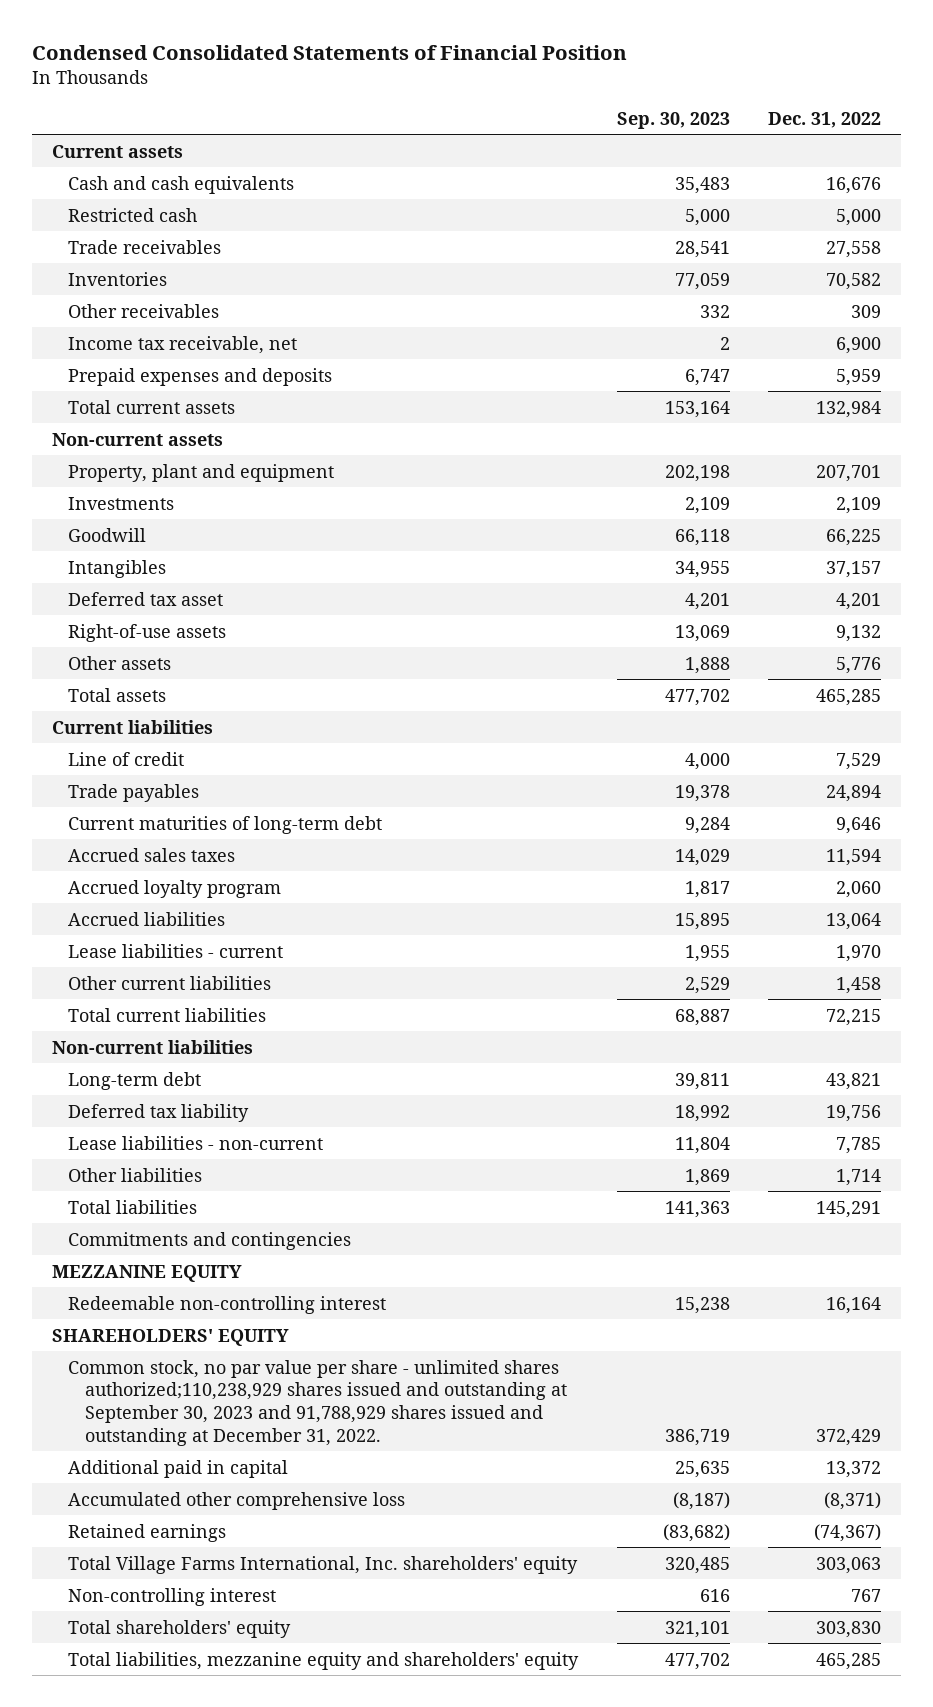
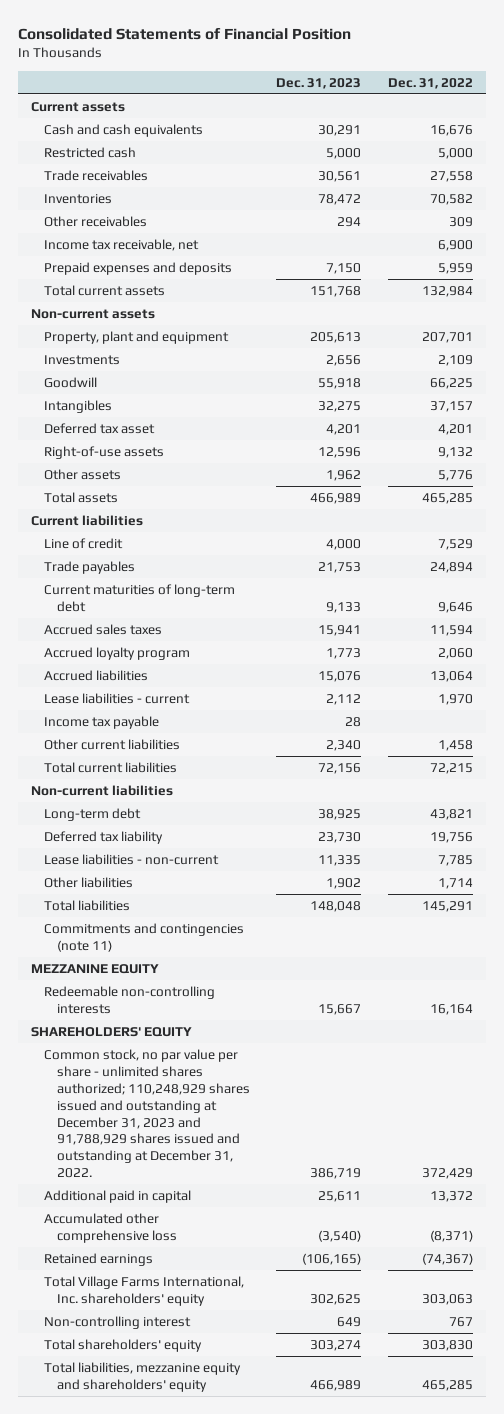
- Condensed Consolidated Statements of Financial Position
+ Consolidated Statements of Financial Position
- | Sep. 30, 2023 | Dec. 31, 2022
+ | Dec. 31, 2023 | Dec. 31, 2022
+ Income tax payable | 28 |
- Commitments and contingencies
+ Commitments and contingencies (note 11)
- Redeemable non-controlling interest | 15,238 | 16,164
+ Redeemable non-controlling interests | 15,667 | 16,164
- Common stock, no par value per share - unlimited shares authorized;110,238,929 shares issued and outstanding at September 30, 2023 and 91,788,929 shares issued and outstanding at December 31, 2022. | 386,719 | 372,429
+ Common stock, no par value per share - unlimited shares authorized; 110,248,929 shares issued and outstanding at December 31, 2023 and 91,788,929 shares issued and outstanding at December 31, 2022. | 386,719 | 372,429

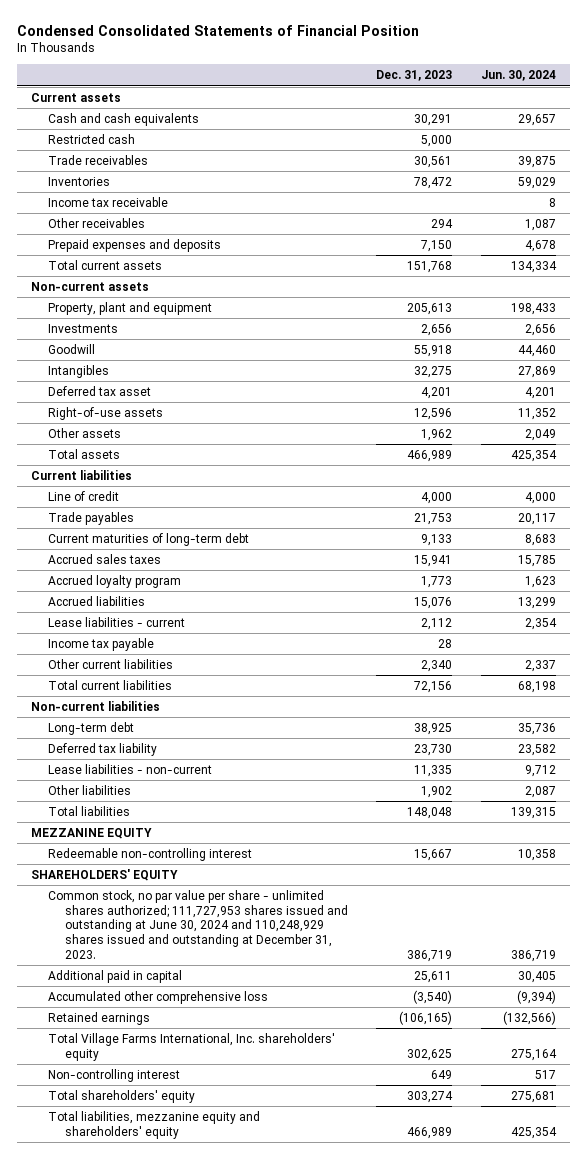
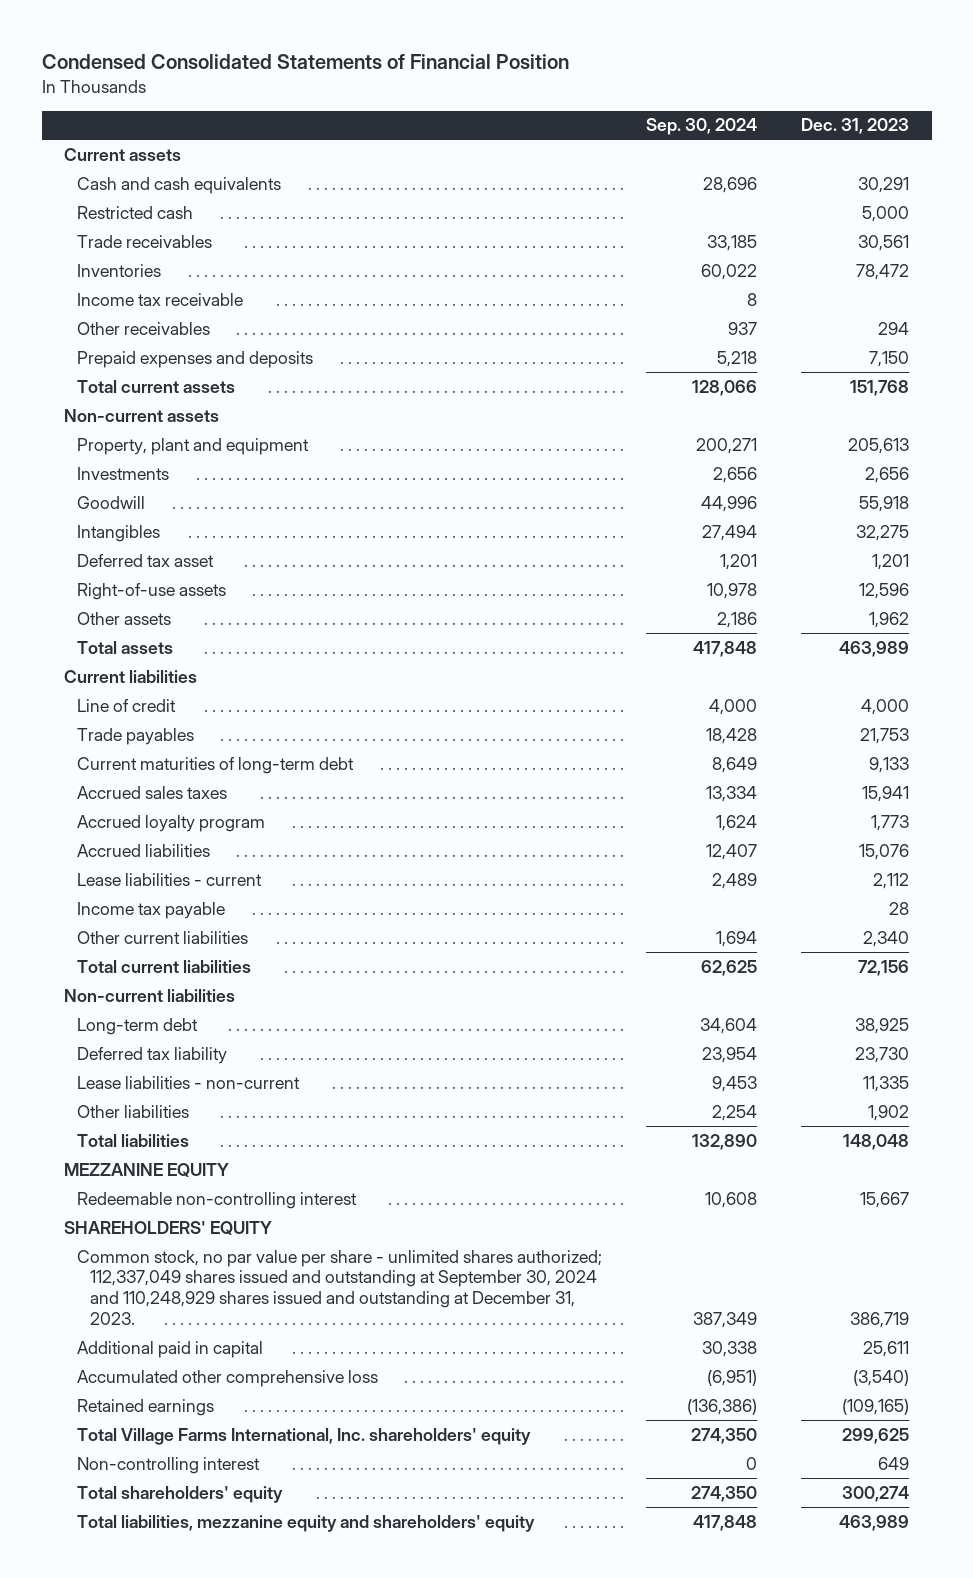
- | Dec. 31, 2023 | Jun. 30, 2024
+ | Sep. 30, 2024 | Dec. 31, 2023
- Deferred tax asset | 4,201 | 4,201
+ Deferred tax asset | 1,201 | 1,201
- Total assets | 466,989 | 425,354
+ Total assets | 417,848 | 463,989
- Common stock, no par value per share - unlimited shares authorized; 111,727,953 shares issued and outstanding at June 30, 2024 and 110,248,929 shares issued and outstanding at December 31, 2023. | 386,719 | 386,719
+ Common stock, no par value per share - unlimited shares authorized; 112,337,049 shares issued and outstanding at September 30, 2024 and 110,248,929 shares issued and outstanding at December 31, 2023. | 387,349 | 386,719
- Retained earnings | (106,165) | (132,566)
- Total Village Farms International, Inc. shareholders' equity | 302,625 | 275,164
+ Retained earnings | (136,386) | (109,165)
+ Total Village Farms International, Inc. shareholders' equity | 274,350 | 299,625
- Total shareholders' equity | 303,274 | 275,681
- Total liabilities, mezzanine equity and shareholders' equity | 466,989 | 425,354
+ Total shareholders' equity | 274,350 | 300,274
+ Total liabilities, mezzanine equity and shareholders' equity | 417,848 | 463,989

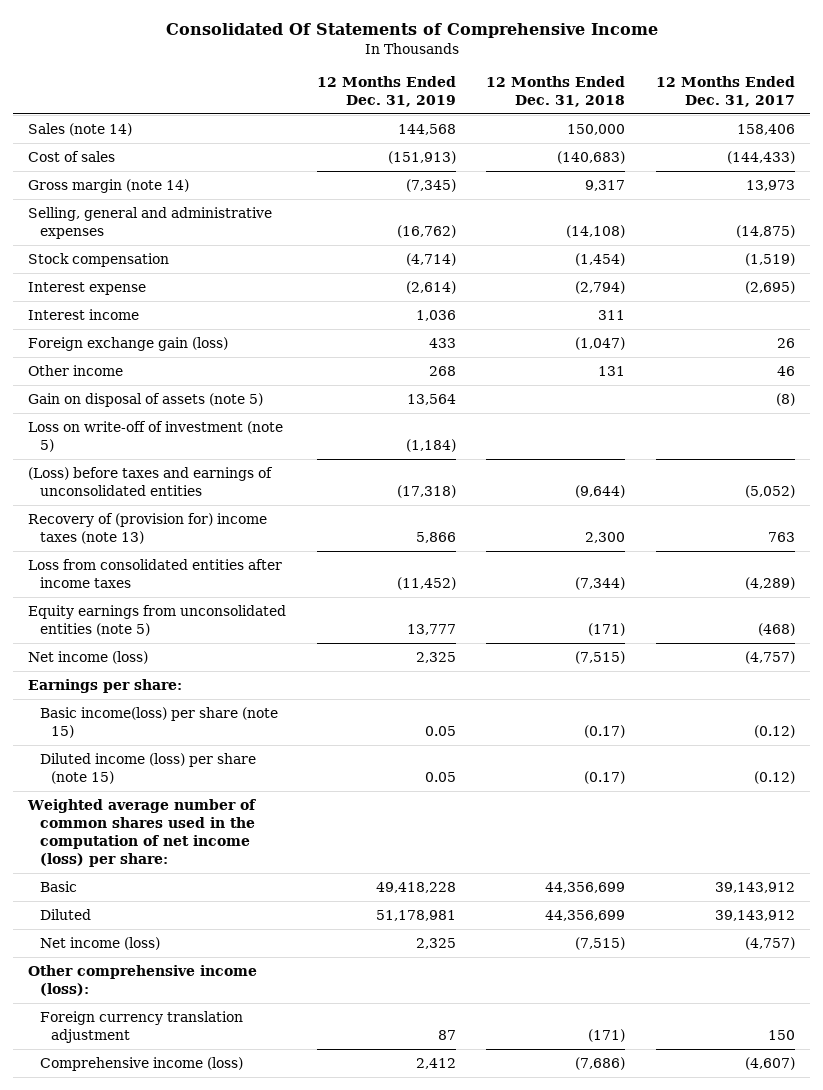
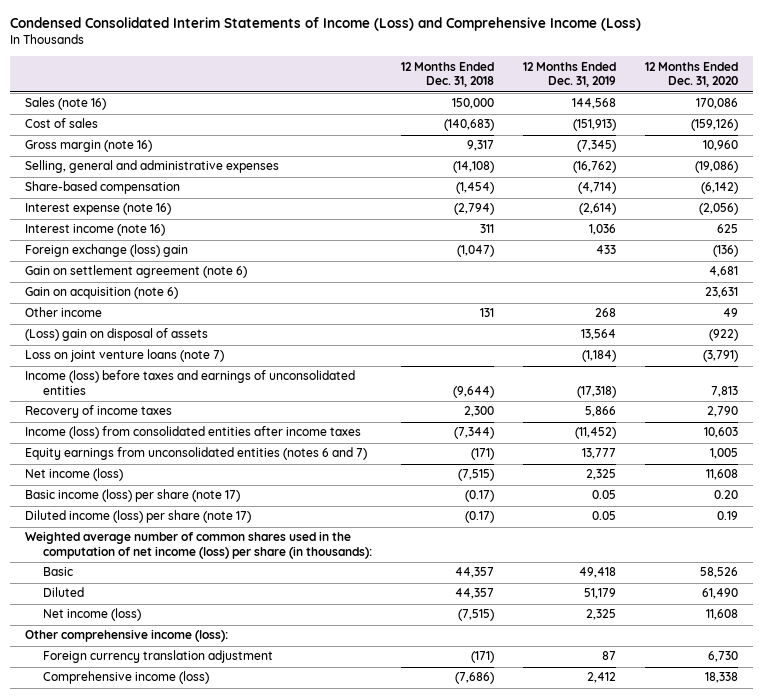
- Consolidated Of Statements of Comprehensive Income
+ Condensed Consolidated Interim Statements of Income (Loss) and Comprehensive Income (Loss)
- | 12 Months Ended Dec. 31, 2019 | 12 Months Ended Dec. 31, 2018 | 12 Months Ended Dec. 31, 2017
+ | 12 Months Ended Dec. 31, 2018 | 12 Months Ended Dec. 31, 2019 | 12 Months Ended Dec. 31, 2020
- Sales (note 14) | 144,568 | 150,000 | 158,406
+ Sales (note 16) | 150,000 | 144,568 | 170,086
- Gross margin (note 14) | (7,345) | 9,317 | 13,973
+ Gross margin (note 16) | 9,317 | (7,345) | 10,960
- Stock compensation | (4,714) | (1,454) | (1,519)
- Interest expense | (2,614) | (2,794) | (2,695)
- Interest income | 1,036 | 311 |
- Foreign exchange gain (loss) | 433 | (1,047) | 26
+ Share-based compensation | (1,454) | (4,714) | (6,142)
+ Interest expense (note 16) | (2,794) | (2,614) | (2,056)
+ Interest income (note 16) | 311 | 1,036 | 625
+ Foreign exchange (loss) gain | (1,047) | 433 | (136)
+ Gain on settlement agreement (note 6) | | | 4,681
+ Gain on acquisition (note 6) | | | 23,631
- Gain on disposal of assets (note 5) | 13,564 | | (8)
- Loss on write-off of investment (note 5) | (1,184) | |
- (Loss) before taxes and earnings of unconsolidated entities | (17,318) | (9,644) | (5,052)
- Recovery of (provision for) income taxes (note 13) | 5,866 | 2,300 | 763
- Loss from consolidated entities after income taxes | (11,452) | (7,344) | (4,289)
- Equity earnings from unconsolidated entities (note 5) | 13,777 | (171) | (468)
+ (Loss) gain on disposal of assets | | 13,564 | (922)
+ Loss on joint venture loans (note 7) | | (1,184) | (3,791)
+ Income (loss) before taxes and earnings of unconsolidated entities | (9,644) | (17,318) | 7,813
+ Recovery of income taxes | 2,300 | 5,866 | 2,790
+ Income (loss) from consolidated entities after income taxes | (7,344) | (11,452) | 10,603
+ Equity earnings from unconsolidated entities (notes 6 and 7) | (171) | 13,777 | 1,005
- Earnings per share:
- Basic income(loss) per share (note 15) | 0.05 | (0.17) | (0.12)
- Diluted income (loss) per share (note 15) | 0.05 | (0.17) | (0.12)
- Weighted average number of common shares used in the computation of net income (loss) per share:
- Basic | 49,418,228 | 44,356,699 | 39,143,912
- Diluted | 51,178,981 | 44,356,699 | 39,143,912
+ Basic income (loss) per share (note 17) | (0.17) | 0.05 | 0.20
+ Diluted income (loss) per share (note 17) | (0.17) | 0.05 | 0.19
+ Weighted average number of common shares used in the computation of net income (loss) per share (in thousands):
+ Basic | 44,357 | 49,418 | 58,526
+ Diluted | 44,357 | 51,179 | 61,490

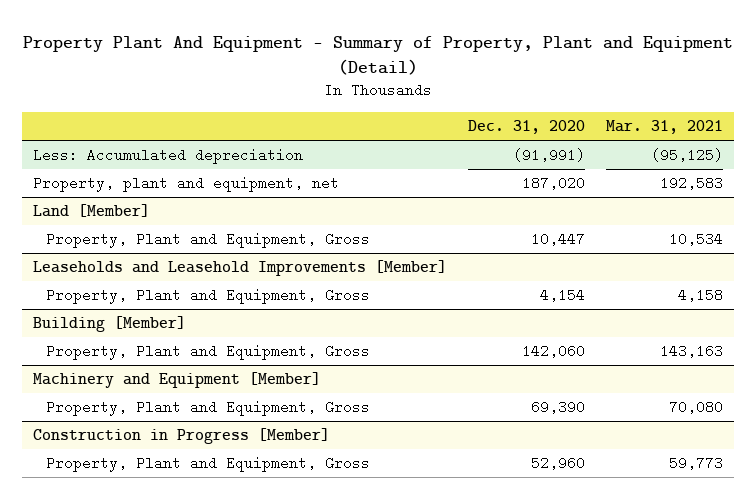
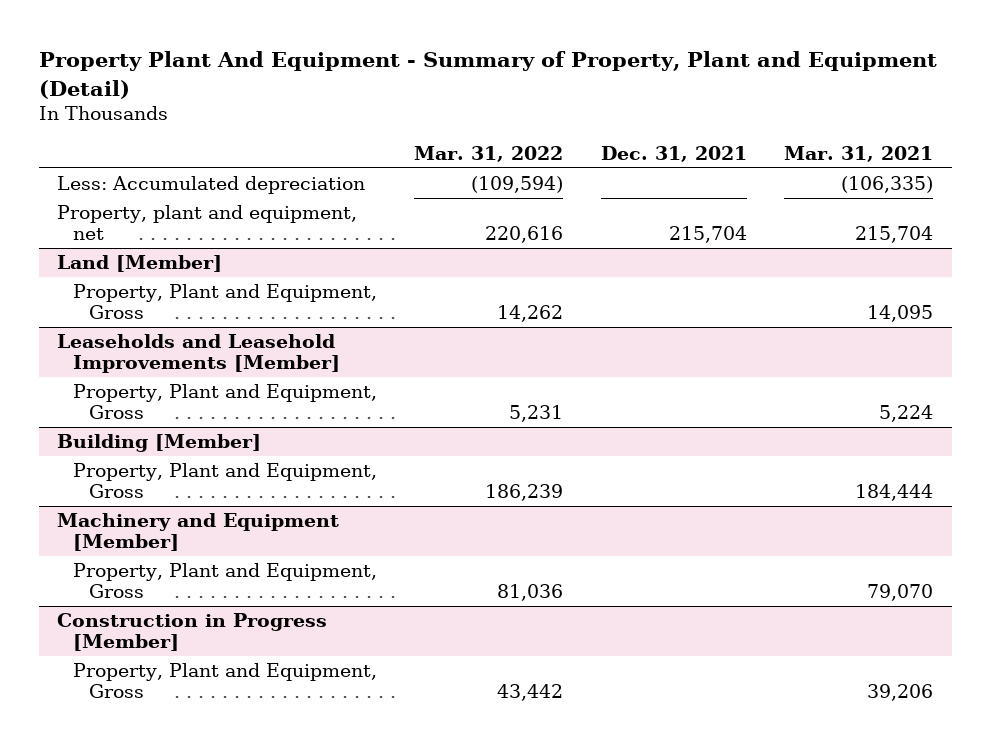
- | Dec. 31, 2020 | Mar. 31, 2021
+ | Mar. 31, 2022 | Dec. 31, 2021 | Mar. 31, 2021
- Less: Accumulated depreciation | (91,991) | (95,125)
- Property, plant and equipment, net | 187,020 | 192,583
+ Less: Accumulated depreciation | (109,594) | | (106,335)
+ Property, plant and equipment, net | 220,616 | 215,704 | 215,704
@ Land [Member]
- Property, Plant and Equipment, Gross | 10,447 | 10,534
+ Property, Plant and Equipment, Gross | 14,262 | | 14,095
@ Leaseholds and Leasehold Improvements [Member]
- Property, Plant and Equipment, Gross | 4,154 | 4,158
+ Property, Plant and Equipment, Gross | 5,231 | | 5,224
@ Building [Member]
- Property, Plant and Equipment, Gross | 142,060 | 143,163
+ Property, Plant and Equipment, Gross | 186,239 | | 184,444
@ Machinery and Equipment [Member]
- Property, Plant and Equipment, Gross | 69,390 | 70,080
+ Property, Plant and Equipment, Gross | 81,036 | | 79,070
@ Construction in Progress [Member]
- Property, Plant and Equipment, Gross | 52,960 | 59,773
+ Property, Plant and Equipment, Gross | 43,442 | | 39,206

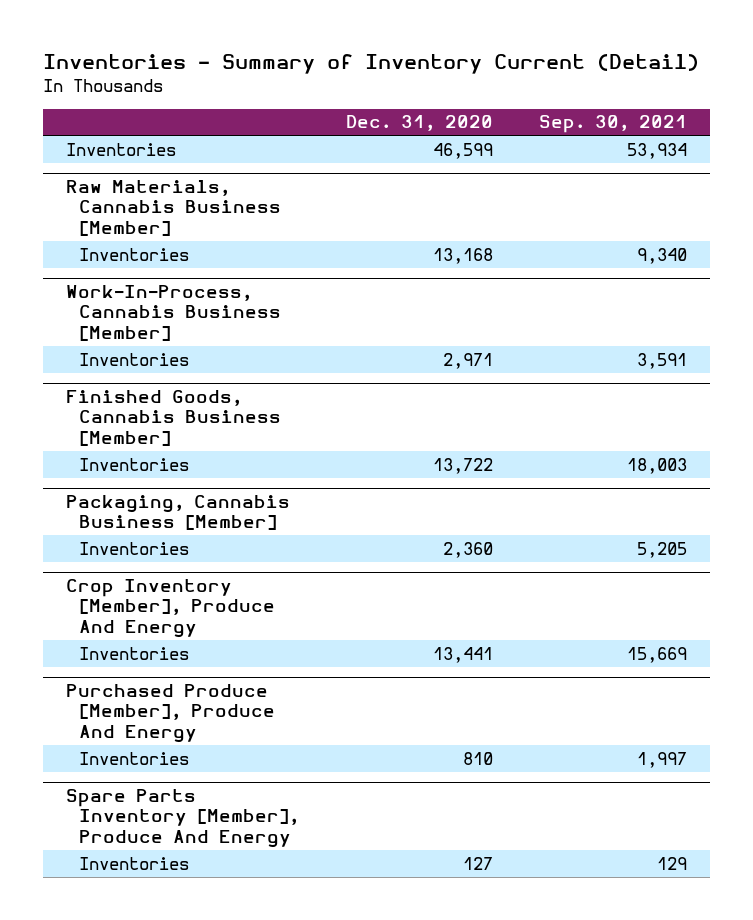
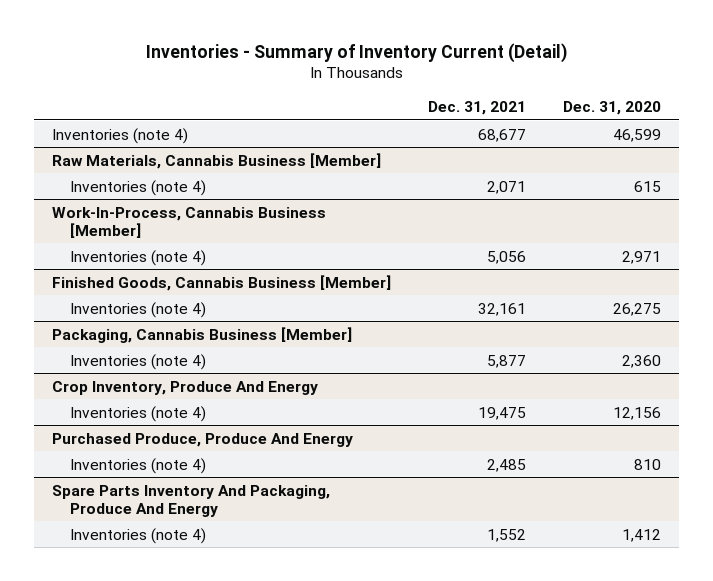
- | Dec. 31, 2020 | Sep. 30, 2021
+ | Dec. 31, 2021 | Dec. 31, 2020
- Inventories | 46,599 | 53,934
+ Inventories (note 4) | 68,677 | 46,599
@ Raw Materials, Cannabis Business [Member]
- Inventories | 13,168 | 9,340
+ Inventories (note 4) | 2,071 | 615
@ Work-In-Process, Cannabis Business [Member]
- Inventories | 2,971 | 3,591
+ Inventories (note 4) | 5,056 | 2,971
@ Finished Goods, Cannabis Business [Member]
- Inventories | 13,722 | 18,003
+ Inventories (note 4) | 32,161 | 26,275
@ Packaging, Cannabis Business [Member]
- Inventories | 2,360 | 5,205
- Crop Inventory [Member], Produce And Energy
- Inventories | 13,441 | 15,669
- Purchased Produce [Member], Produce And Energy
- Inventories | 810 | 1,997
- Spare Parts Inventory [Member], Produce And Energy
- Inventories | 127 | 129
@ Packaging, Cannabis Business [Member]
+ Inventories (note 4) | 5,877 | 2,360
+ Crop Inventory, Produce And Energy
+ Inventories (note 4) | 19,475 | 12,156
+ Purchased Produce, Produce And Energy
+ Inventories (note 4) | 2,485 | 810
+ Spare Parts Inventory And Packaging, Produce And Energy
+ Inventories (note 4) | 1,552 | 1,412

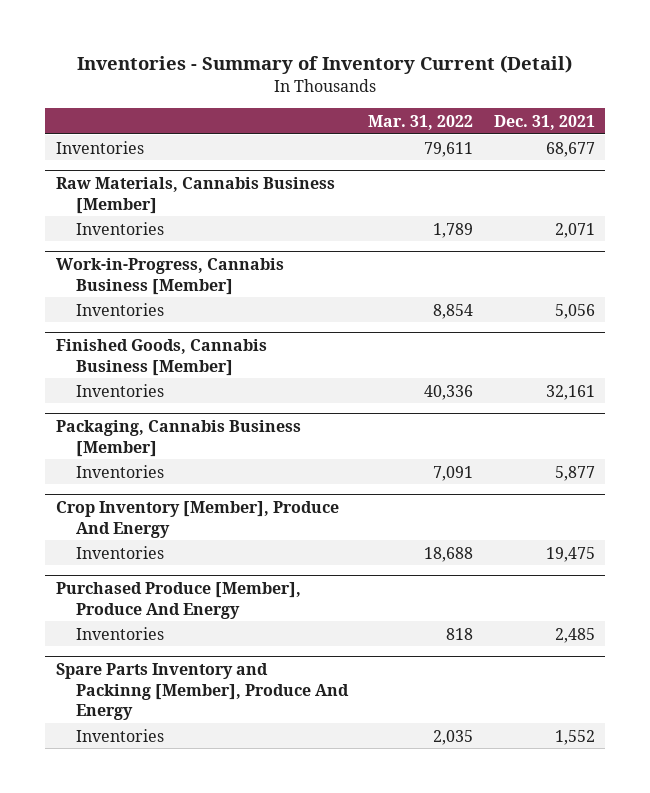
- | Dec. 31, 2021 | Dec. 31, 2020
+ | Mar. 31, 2022 | Dec. 31, 2021
- Inventories (note 4) | 68,677 | 46,599
+ Inventories | 79,611 | 68,677
@ Raw Materials, Cannabis Business [Member]
- Inventories (note 4) | 2,071 | 615
- Work-In-Process, Cannabis Business [Member]
- Inventories (note 4) | 5,056 | 2,971
@ Raw Materials, Cannabis Business [Member]
+ Inventories | 1,789 | 2,071
+ Work-in-Progress, Cannabis Business [Member]
+ Inventories | 8,854 | 5,056
@ Finished Goods, Cannabis Business [Member]
- Inventories (note 4) | 32,161 | 26,275
+ Inventories | 40,336 | 32,161
@ Packaging, Cannabis Business [Member]
- Inventories (note 4) | 5,877 | 2,360
- Crop Inventory, Produce And Energy
- Inventories (note 4) | 19,475 | 12,156
- Purchased Produce, Produce And Energy
- Inventories (note 4) | 2,485 | 810
- Spare Parts Inventory And Packaging, Produce And Energy
- Inventories (note 4) | 1,552 | 1,412
@ Packaging, Cannabis Business [Member]
+ Inventories | 7,091 | 5,877
+ Crop Inventory [Member], Produce And Energy
+ Inventories | 18,688 | 19,475
+ Purchased Produce [Member], Produce And Energy
+ Inventories | 818 | 2,485
+ Spare Parts Inventory and Packinng [Member], Produce And Energy
+ Inventories | 2,035 | 1,552

